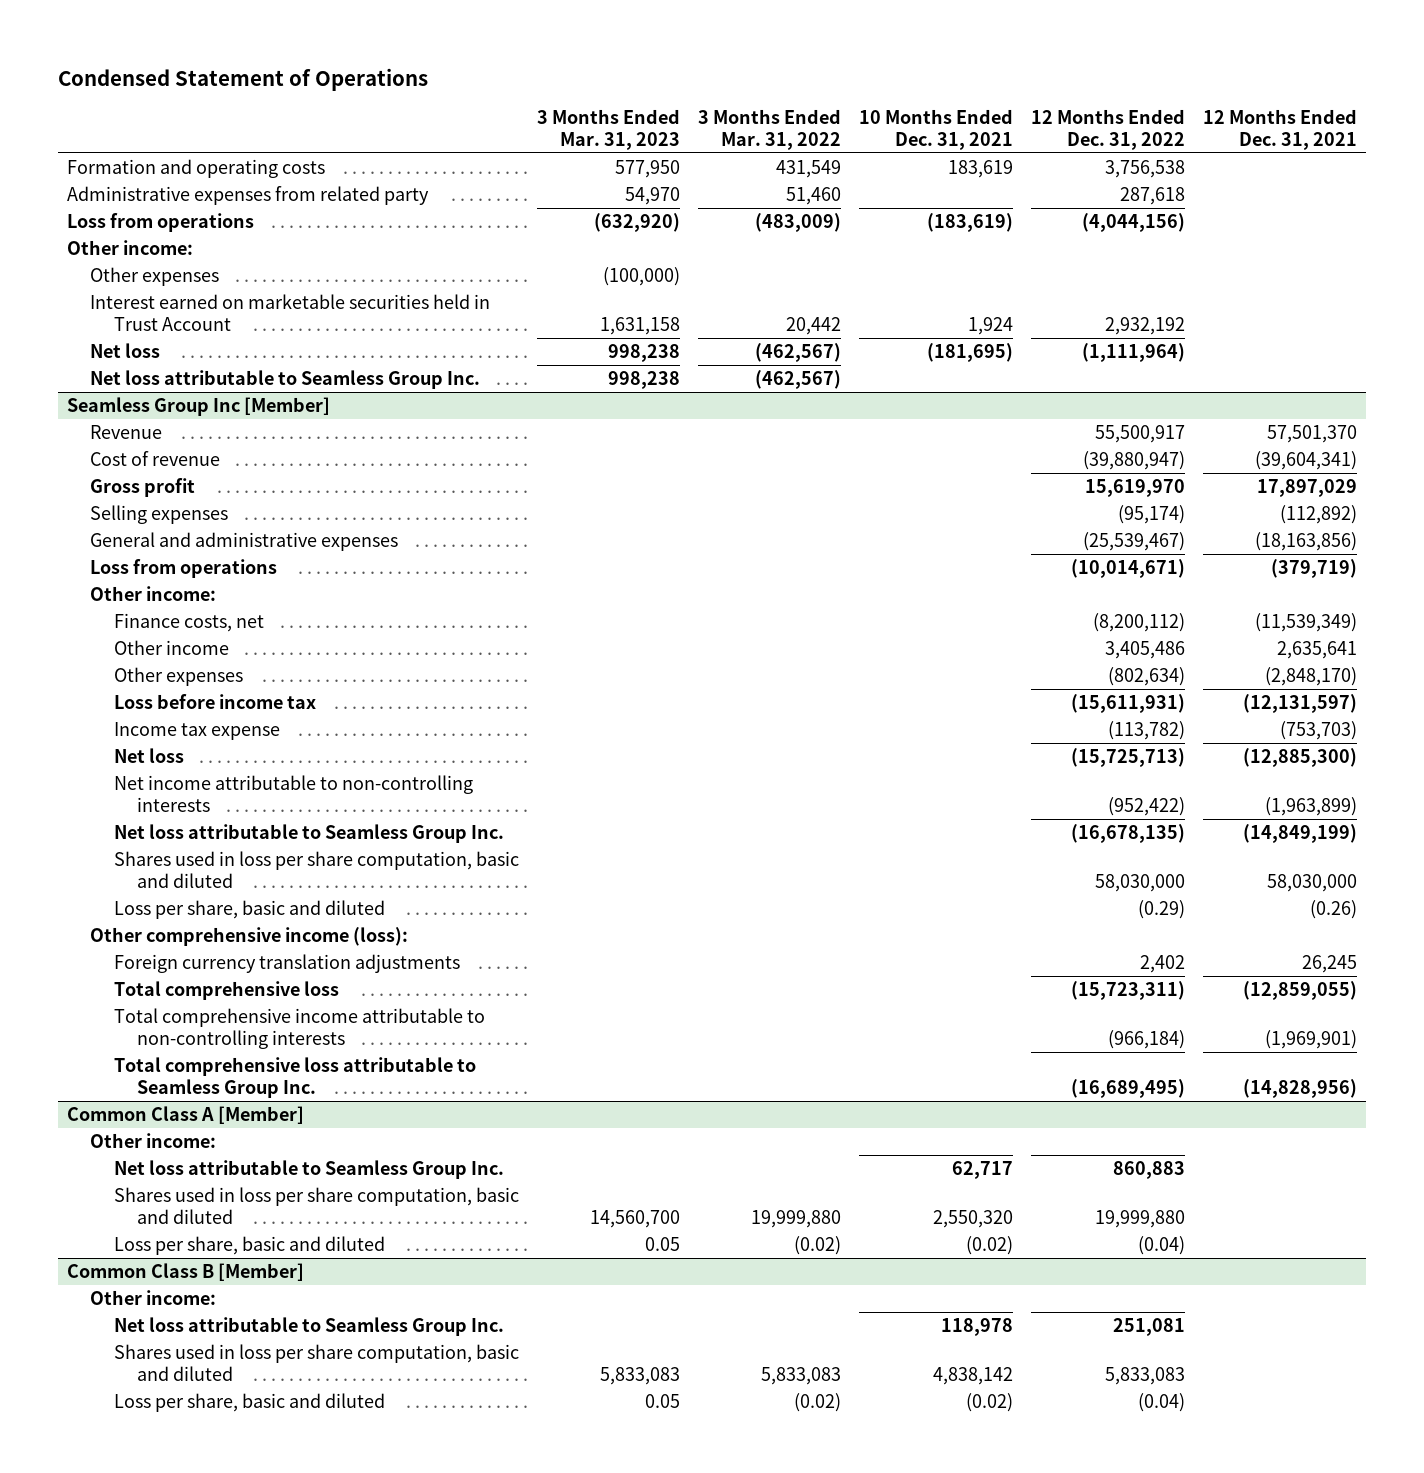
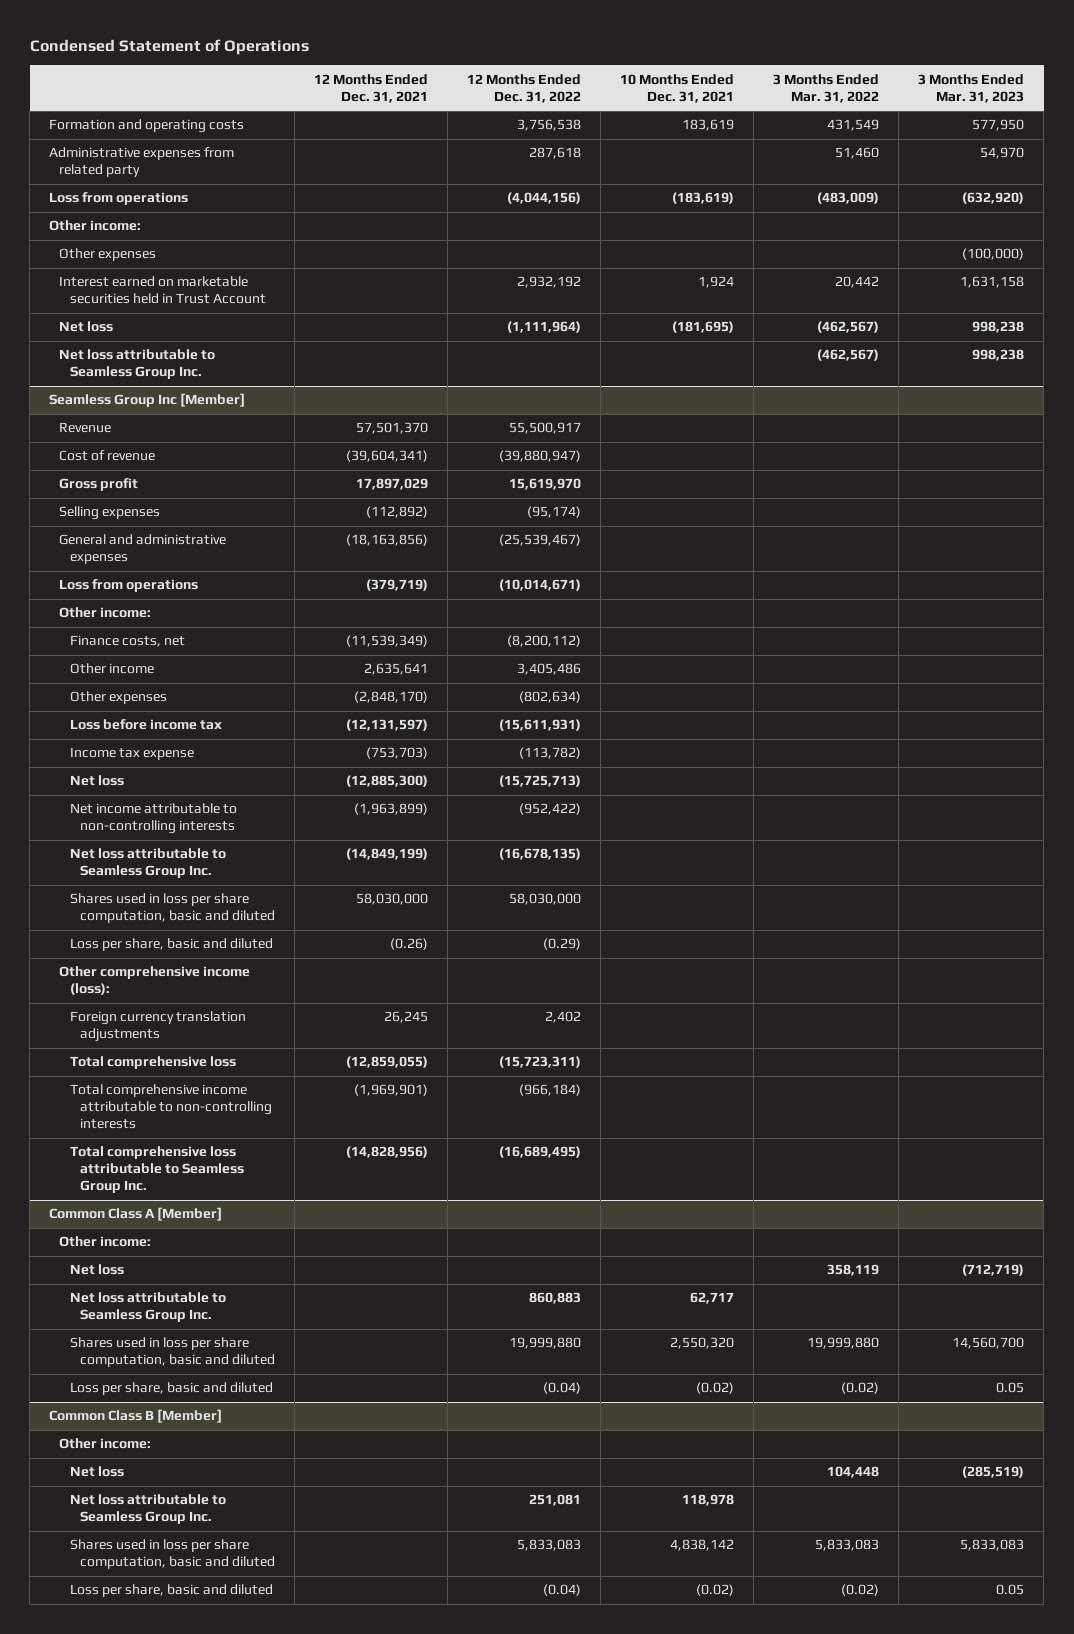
- | 3 Months Ended Mar. 31, 2023 | 3 Months Ended Mar. 31, 2022 | 10 Months Ended Dec. 31, 2021 | 12 Months Ended Dec. 31, 2022 | 12 Months Ended Dec. 31, 2021
+ | 12 Months Ended Dec. 31, 2021 | 12 Months Ended Dec. 31, 2022 | 10 Months Ended Dec. 31, 2021 | 3 Months Ended Mar. 31, 2022 | 3 Months Ended Mar. 31, 2023
@ Common Class A [Member]
+ Net loss | | | | 358,119 | (712,719)
@ Common Class B [Member]
+ Net loss | | | | 104,448 | (285,519)

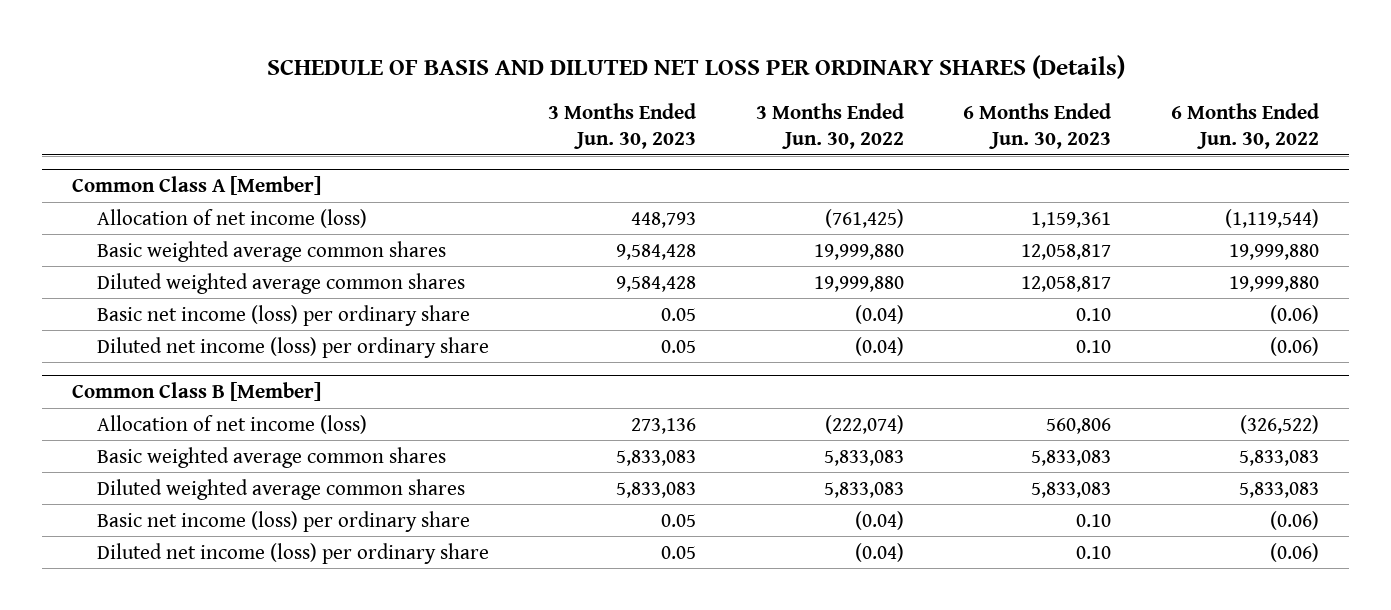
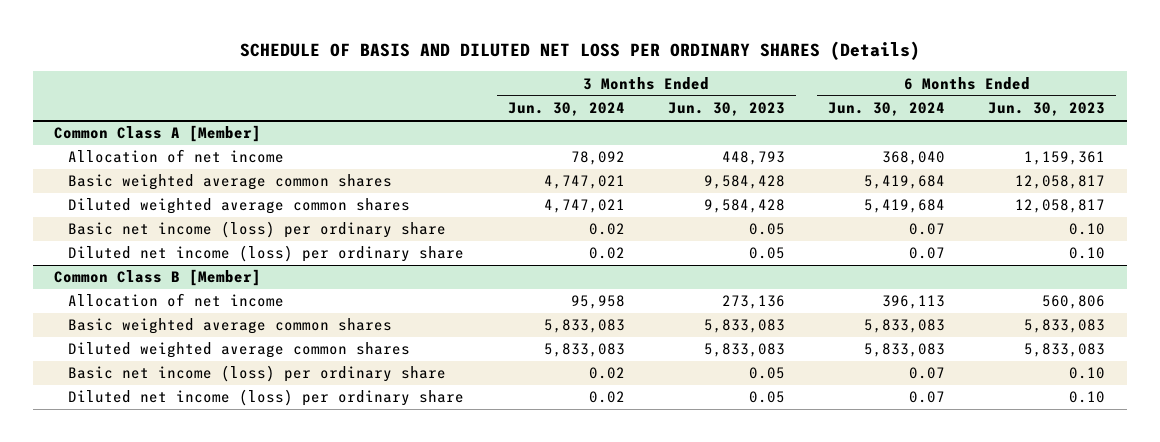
- | 3 Months Ended Jun. 30, 2023 | 3 Months Ended Jun. 30, 2022 | 6 Months Ended Jun. 30, 2023 | 6 Months Ended Jun. 30, 2022
+ | 3 Months Ended Jun. 30, 2024 | 3 Months Ended Jun. 30, 2023 | 6 Months Ended Jun. 30, 2024 | 6 Months Ended Jun. 30, 2023
@ Common Class A [Member]
- Allocation of net income (loss) | 448,793 | (761,425) | 1,159,361 | (1,119,544)
+ Allocation of net income | 78,092 | 448,793 | 368,040 | 1,159,361
@ Common Class B [Member]
- Allocation of net income (loss) | 273,136 | (222,074) | 560,806 | (326,522)
+ Allocation of net income | 95,958 | 273,136 | 396,113 | 560,806

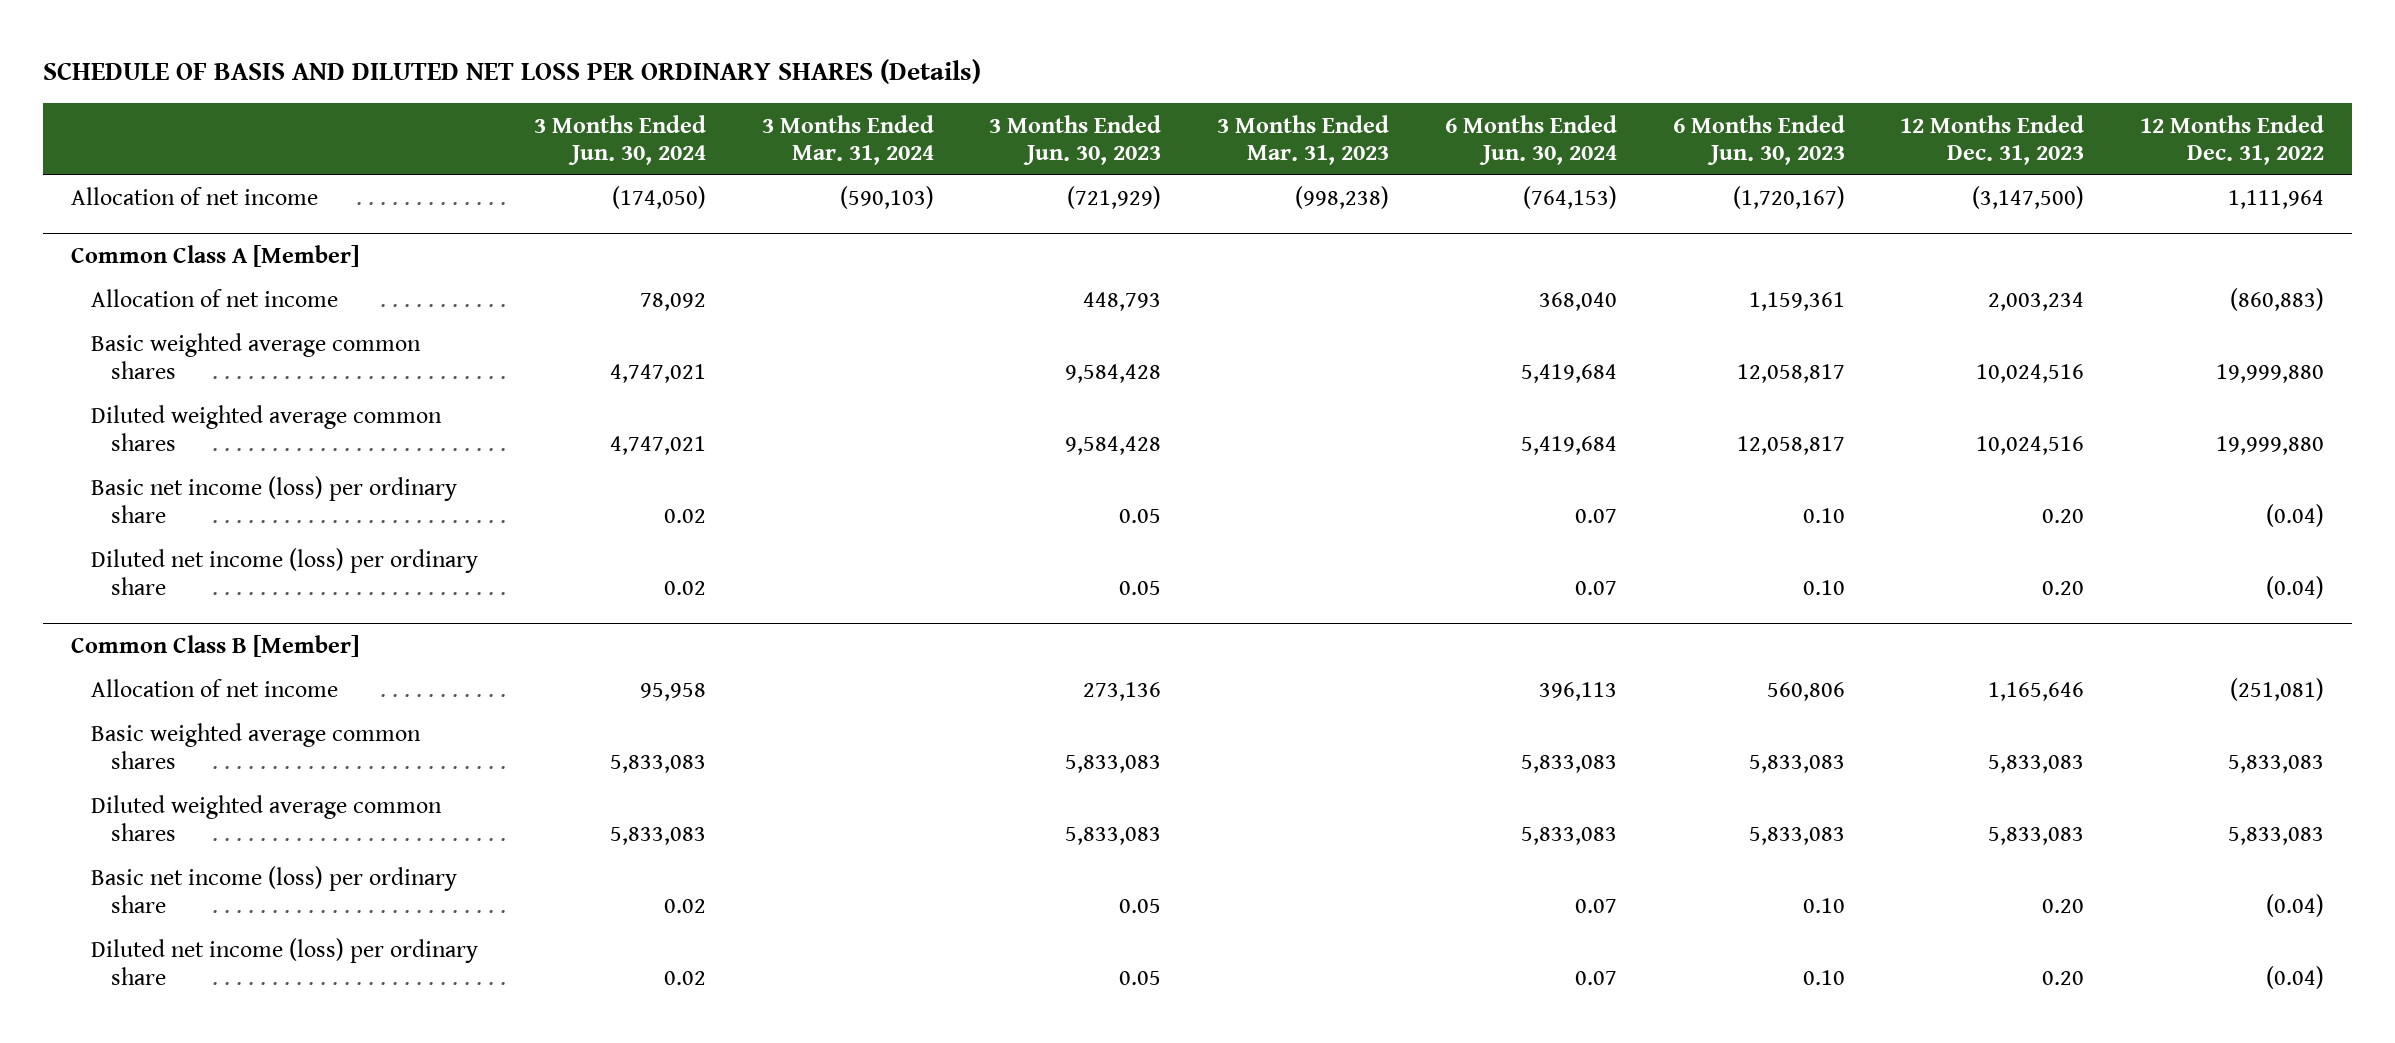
- | 3 Months Ended Jun. 30, 2024 | 3 Months Ended Jun. 30, 2023 | 6 Months Ended Jun. 30, 2024 | 6 Months Ended Jun. 30, 2023
+ | 3 Months Ended Jun. 30, 2024 | 3 Months Ended Mar. 31, 2024 | 3 Months Ended Jun. 30, 2023 | 3 Months Ended Mar. 31, 2023 | 6 Months Ended Jun. 30, 2024 | 6 Months Ended Jun. 30, 2023 | 12 Months Ended Dec. 31, 2023 | 12 Months Ended Dec. 31, 2022
+ Allocation of net income | (174,050) | (590,103) | (721,929) | (998,238) | (764,153) | (1,720,167) | (3,147,500) | 1,111,964

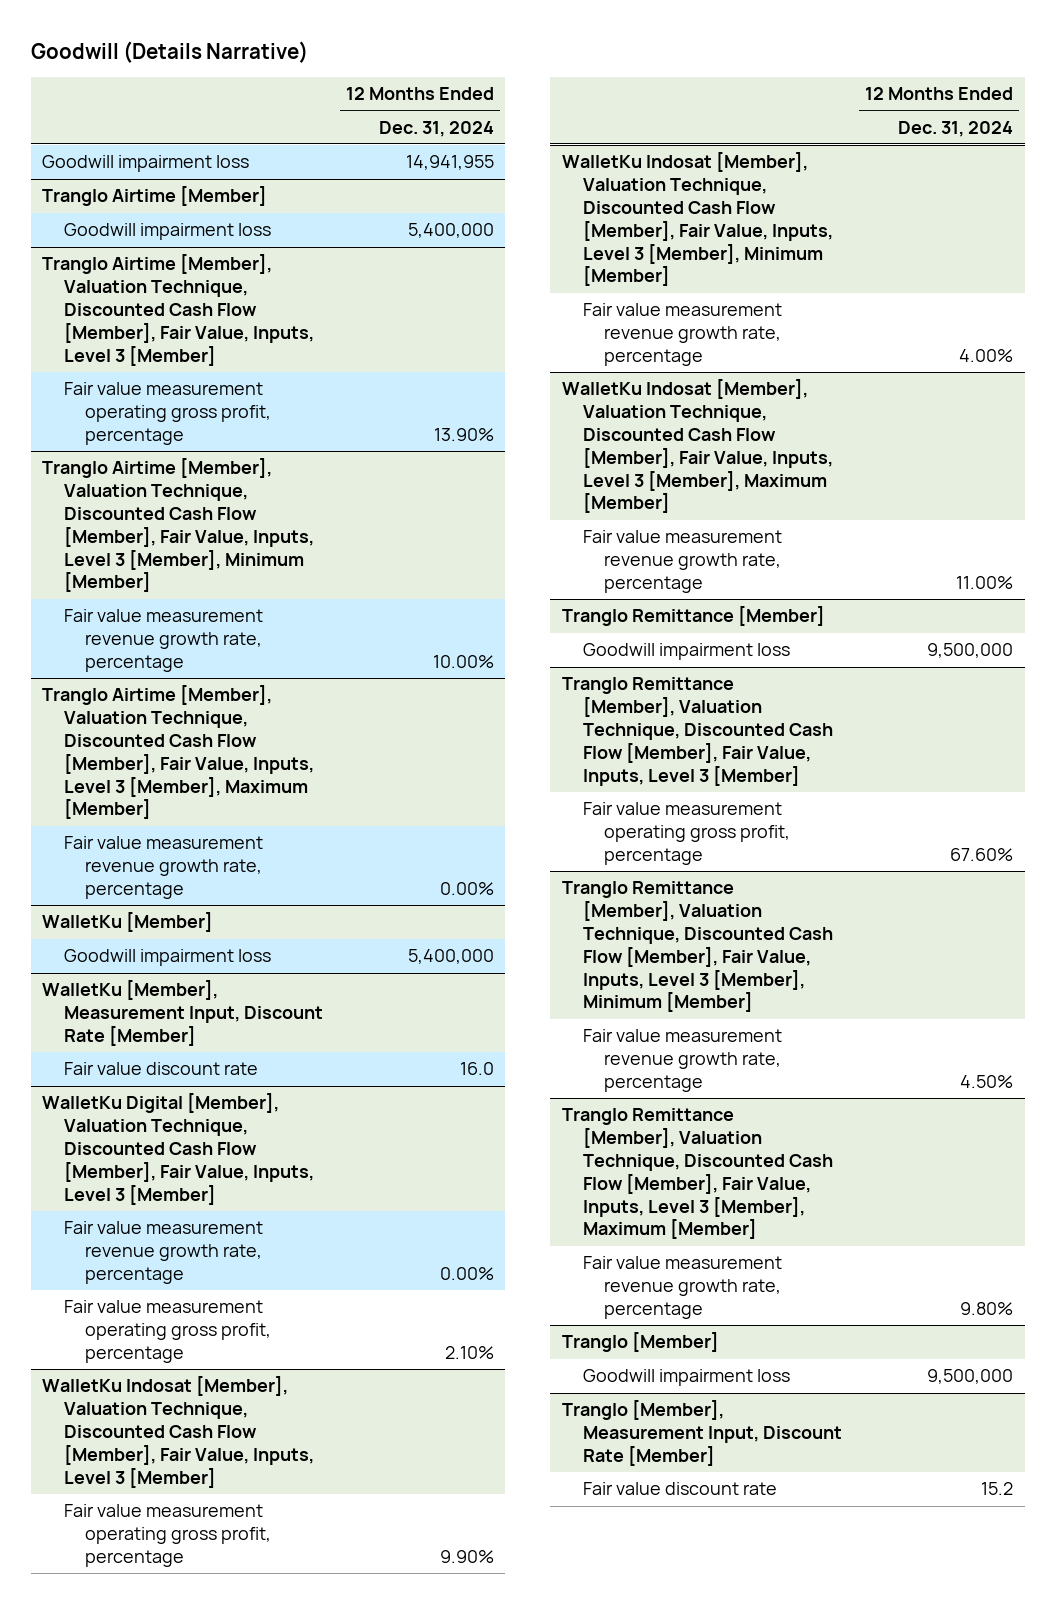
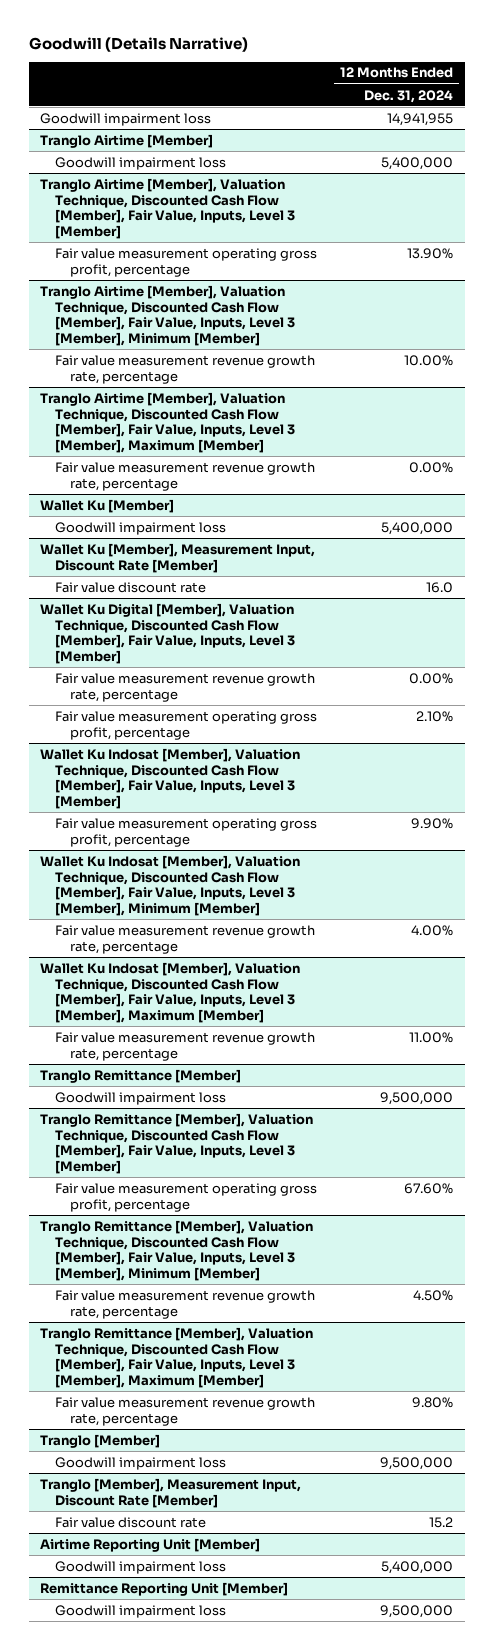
- WalletKu [Member]
+ Wallet Ku [Member]
- WalletKu [Member], Measurement Input, Discount Rate [Member]
+ Wallet Ku [Member], Measurement Input, Discount Rate [Member]
- WalletKu Digital [Member], Valuation Technique, Discounted Cash Flow [Member], Fair Value, Inputs, Level 3 [Member]
+ Wallet Ku Digital [Member], Valuation Technique, Discounted Cash Flow [Member], Fair Value, Inputs, Level 3 [Member]
- WalletKu Indosat [Member], Valuation Technique, Discounted Cash Flow [Member], Fair Value, Inputs, Level 3 [Member]
+ Wallet Ku Indosat [Member], Valuation Technique, Discounted Cash Flow [Member], Fair Value, Inputs, Level 3 [Member]
- WalletKu Indosat [Member], Valuation Technique, Discounted Cash Flow [Member], Fair Value, Inputs, Level 3 [Member], Minimum [Member]
+ Wallet Ku Indosat [Member], Valuation Technique, Discounted Cash Flow [Member], Fair Value, Inputs, Level 3 [Member], Minimum [Member]
- WalletKu Indosat [Member], Valuation Technique, Discounted Cash Flow [Member], Fair Value, Inputs, Level 3 [Member], Maximum [Member]
+ Wallet Ku Indosat [Member], Valuation Technique, Discounted Cash Flow [Member], Fair Value, Inputs, Level 3 [Member], Maximum [Member]
+ Airtime Reporting Unit [Member]
+ Goodwill impairment loss | 5,400,000
+ Remittance Reporting Unit [Member]
+ Goodwill impairment loss | 9,500,000

